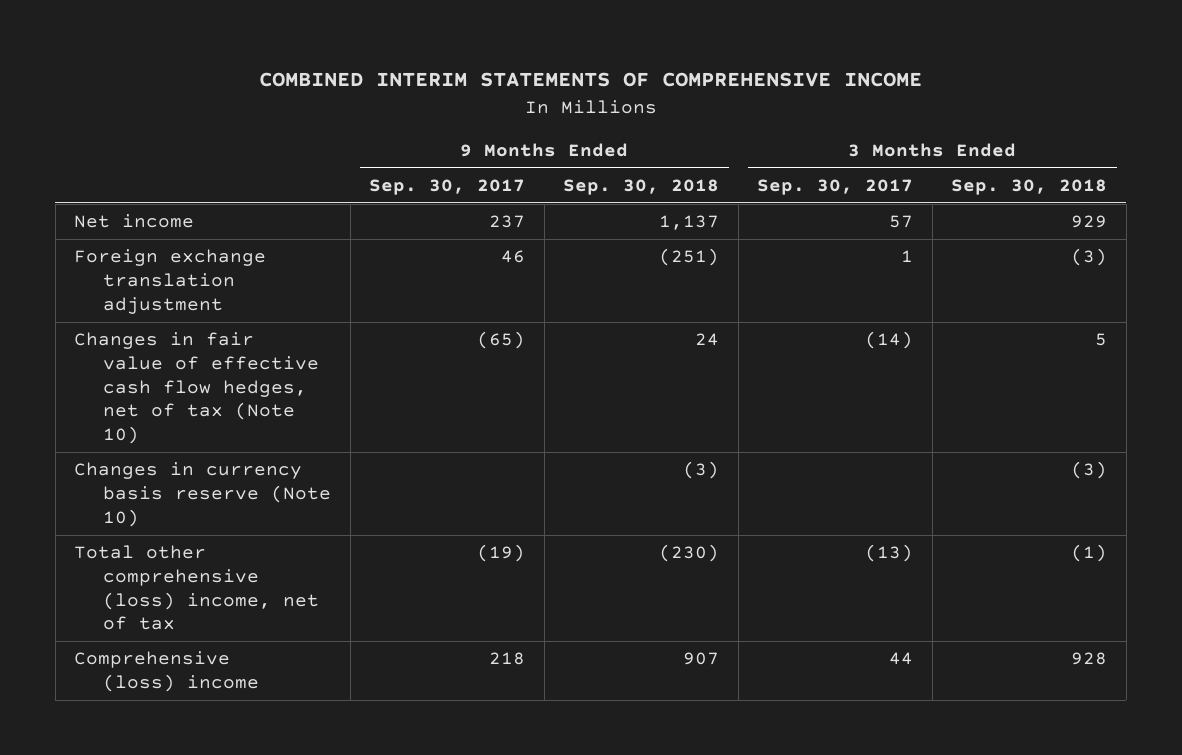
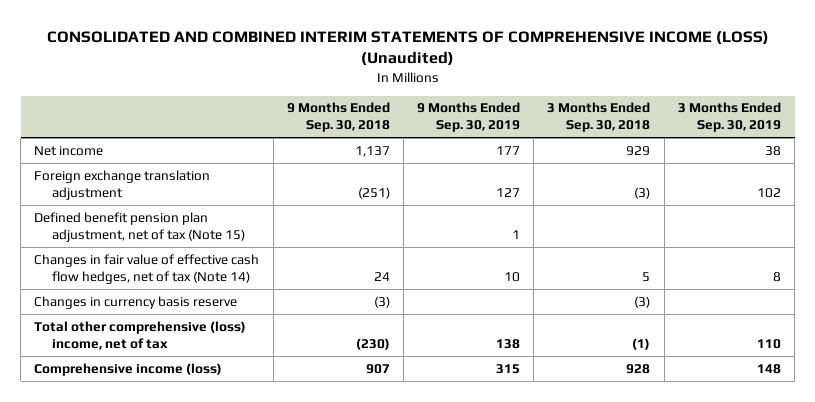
- COMBINED INTERIM STATEMENTS OF COMPREHENSIVE INCOME
+ CONSOLIDATED AND COMBINED INTERIM STATEMENTS OF COMPREHENSIVE INCOME (LOSS) (Unaudited)
- | 9 Months Ended Sep. 30, 2017 | 9 Months Ended Sep. 30, 2018 | 3 Months Ended Sep. 30, 2017 | 3 Months Ended Sep. 30, 2018
+ | 9 Months Ended Sep. 30, 2018 | 9 Months Ended Sep. 30, 2019 | 3 Months Ended Sep. 30, 2018 | 3 Months Ended Sep. 30, 2019
- Changes in fair value of effective cash flow hedges, net of tax (Note 10) | (65) | 24 | (14) | 5
- Changes in currency basis reserve (Note 10) | | (3) | | (3)
+ Defined benefit pension plan adjustment, net of tax (Note 15) | | 1 | |
+ Changes in fair value of effective cash flow hedges, net of tax (Note 14) | 24 | 10 | 5 | 8
+ Changes in currency basis reserve | (3) | | (3) |
- Comprehensive (loss) income | 218 | 907 | 44 | 928
+ Comprehensive income (loss) | 907 | 315 | 928 | 148

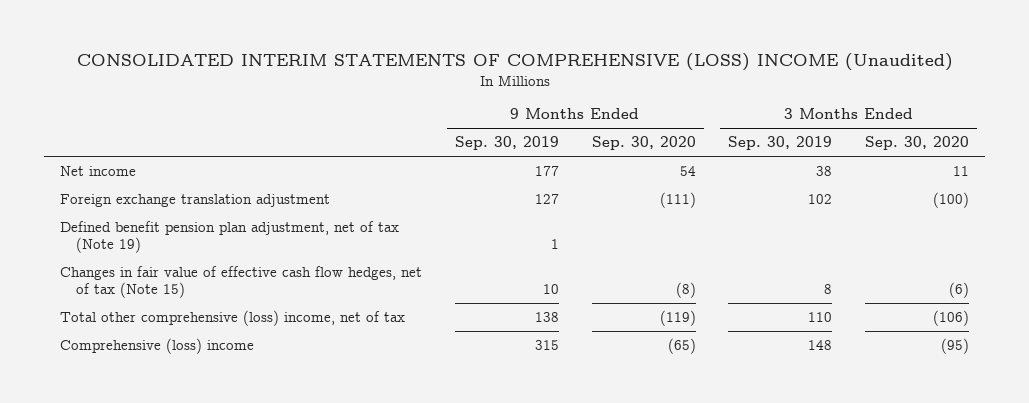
- CONSOLIDATED AND COMBINED INTERIM STATEMENTS OF COMPREHENSIVE INCOME (LOSS) (Unaudited)
+ CONSOLIDATED INTERIM STATEMENTS OF COMPREHENSIVE (LOSS) INCOME (Unaudited)
- | 9 Months Ended Sep. 30, 2018 | 9 Months Ended Sep. 30, 2019 | 3 Months Ended Sep. 30, 2018 | 3 Months Ended Sep. 30, 2019
+ | 9 Months Ended Sep. 30, 2019 | 9 Months Ended Sep. 30, 2020 | 3 Months Ended Sep. 30, 2019 | 3 Months Ended Sep. 30, 2020
- Defined benefit pension plan adjustment, net of tax (Note 15) | | 1 | |
- Changes in fair value of effective cash flow hedges, net of tax (Note 14) | 24 | 10 | 5 | 8
- Changes in currency basis reserve | (3) | | (3) |
+ Defined benefit pension plan adjustment, net of tax (Note 19) | 1 | | |
+ Changes in fair value of effective cash flow hedges, net of tax (Note 15) | 10 | (8) | 8 | (6)
- Comprehensive income (loss) | 907 | 315 | 928 | 148
+ Comprehensive (loss) income | 315 | (65) | 148 | (95)

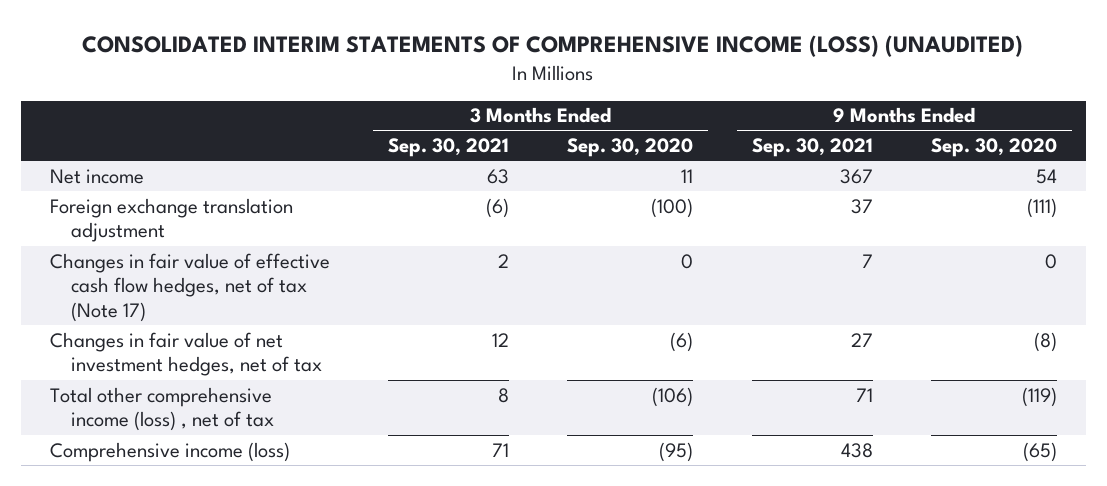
- CONSOLIDATED INTERIM STATEMENTS OF COMPREHENSIVE (LOSS) INCOME (Unaudited)
+ CONSOLIDATED INTERIM STATEMENTS OF COMPREHENSIVE INCOME (LOSS) (UNAUDITED)
- | 9 Months Ended Sep. 30, 2019 | 9 Months Ended Sep. 30, 2020 | 3 Months Ended Sep. 30, 2019 | 3 Months Ended Sep. 30, 2020
+ | 3 Months Ended Sep. 30, 2021 | 3 Months Ended Sep. 30, 2020 | 9 Months Ended Sep. 30, 2021 | 9 Months Ended Sep. 30, 2020
- Defined benefit pension plan adjustment, net of tax (Note 19) | 1 | | |
- Changes in fair value of effective cash flow hedges, net of tax (Note 15) | 10 | (8) | 8 | (6)
- Total other comprehensive (loss) income, net of tax | 138 | (119) | 110 | (106)
- Comprehensive (loss) income | 315 | (65) | 148 | (95)
+ Changes in fair value of effective cash flow hedges, net of tax (Note 17) | 2 | 0 | 7 | 0
+ Changes in fair value of net investment hedges, net of tax | 12 | (6) | 27 | (8)
+ Total other comprehensive income (loss) , net of tax | 8 | (106) | 71 | (119)
+ Comprehensive income (loss) | 71 | (95) | 438 | (65)

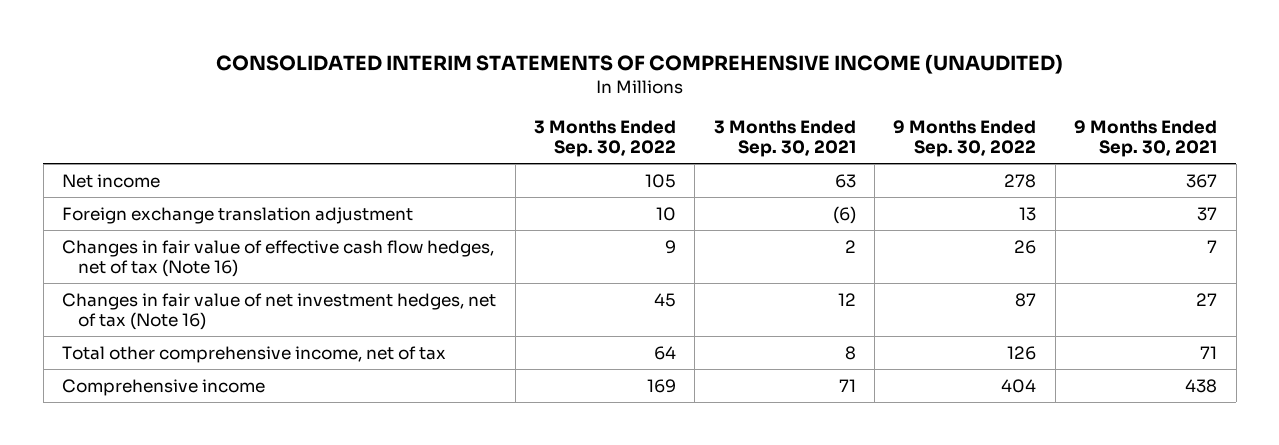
- CONSOLIDATED INTERIM STATEMENTS OF COMPREHENSIVE INCOME (LOSS) (UNAUDITED)
+ CONSOLIDATED INTERIM STATEMENTS OF COMPREHENSIVE INCOME (UNAUDITED)
- | 3 Months Ended Sep. 30, 2021 | 3 Months Ended Sep. 30, 2020 | 9 Months Ended Sep. 30, 2021 | 9 Months Ended Sep. 30, 2020
+ | 3 Months Ended Sep. 30, 2022 | 3 Months Ended Sep. 30, 2021 | 9 Months Ended Sep. 30, 2022 | 9 Months Ended Sep. 30, 2021
- Changes in fair value of effective cash flow hedges, net of tax (Note 17) | 2 | 0 | 7 | 0
- Changes in fair value of net investment hedges, net of tax | 12 | (6) | 27 | (8)
- Total other comprehensive income (loss) , net of tax | 8 | (106) | 71 | (119)
- Comprehensive income (loss) | 71 | (95) | 438 | (65)
+ Changes in fair value of effective cash flow hedges, net of tax (Note 16) | 9 | 2 | 26 | 7
+ Changes in fair value of net investment hedges, net of tax (Note 16) | 45 | 12 | 87 | 27
+ Total other comprehensive income, net of tax | 64 | 8 | 126 | 71
+ Comprehensive income | 169 | 71 | 404 | 438

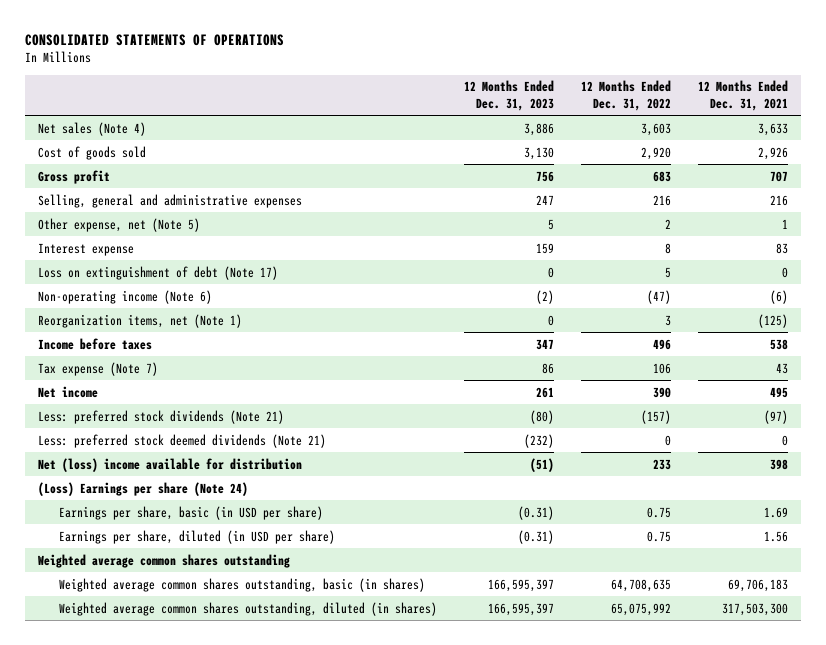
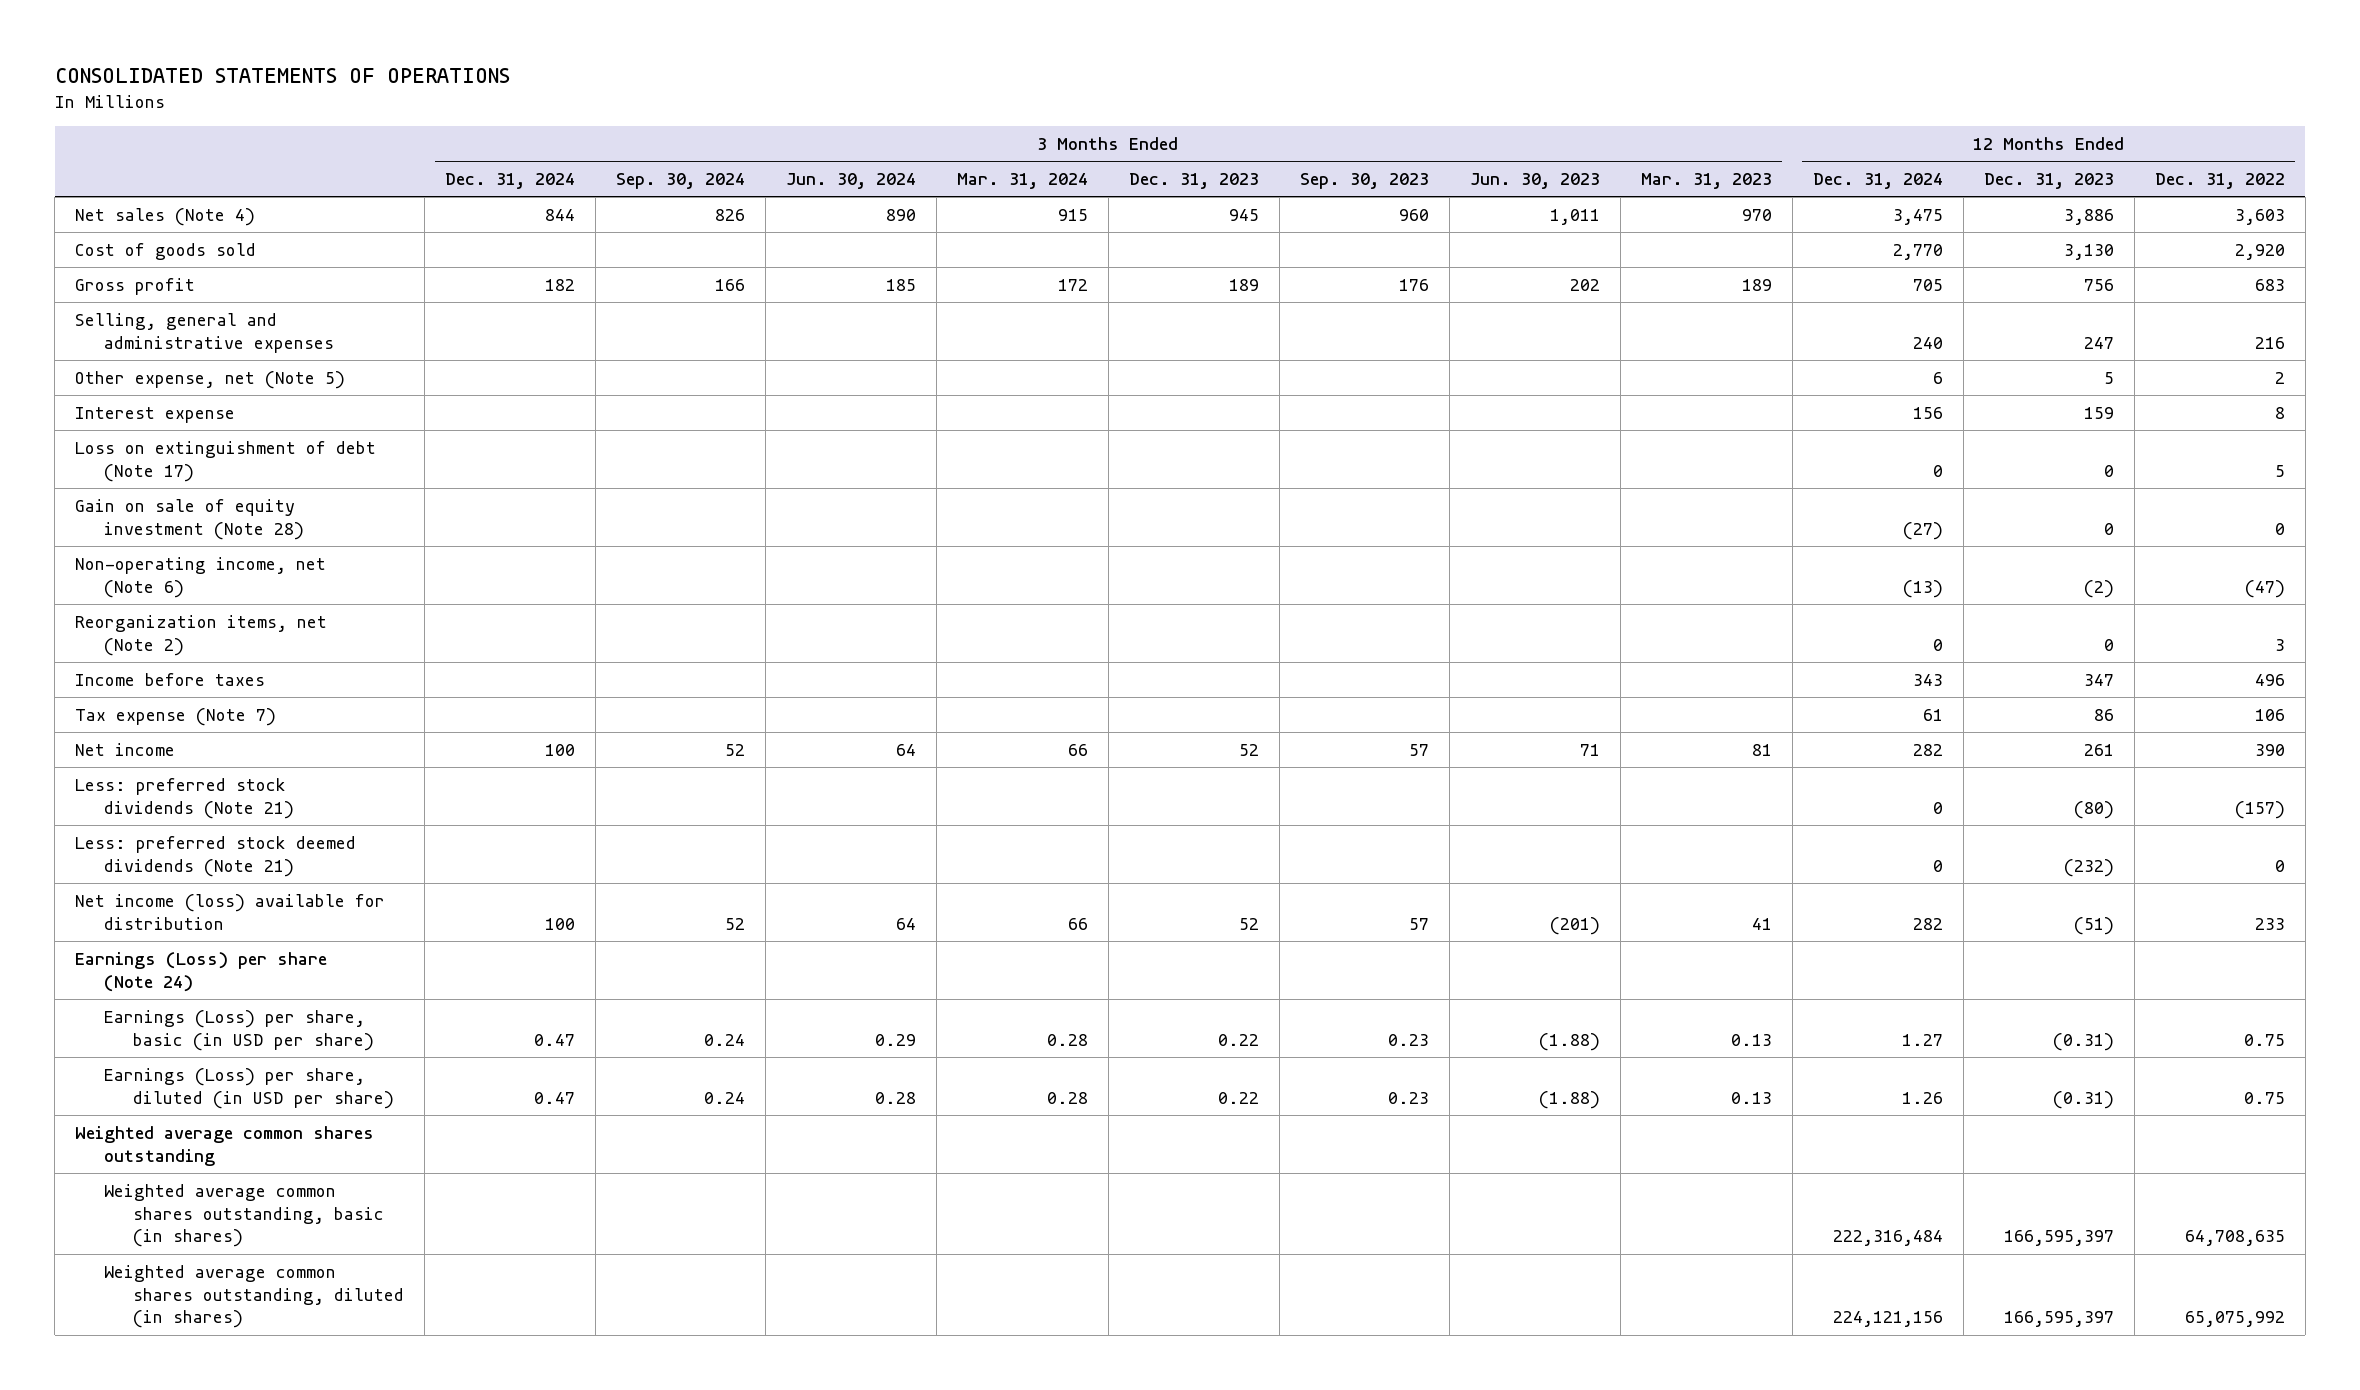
- | 12 Months Ended Dec. 31, 2023 | 12 Months Ended Dec. 31, 2022 | 12 Months Ended Dec. 31, 2021
+ | 3 Months Ended Dec. 31, 2024 | 3 Months Ended Sep. 30, 2024 | 3 Months Ended Jun. 30, 2024 | 3 Months Ended Mar. 31, 2024 | 3 Months Ended Dec. 31, 2023 | 3 Months Ended Sep. 30, 2023 | 3 Months Ended Jun. 30, 2023 | 3 Months Ended Mar. 31, 2023 | 12 Months Ended Dec. 31, 2024 | 12 Months Ended Dec. 31, 2023 | 12 Months Ended Dec. 31, 2022
- Non-operating income (Note 6) | (2) | (47) | (6)
- Reorganization items, net (Note 1) | 0 | 3 | (125)
+ Gain on sale of equity investment (Note 28) | | | | | | | | | (27) | 0 | 0
+ Non-operating income, net (Note 6) | | | | | | | | | (13) | (2) | (47)
+ Reorganization items, net (Note 2) | | | | | | | | | 0 | 0 | 3
- Net (loss) income available for distribution | (51) | 233 | 398
- (Loss) Earnings per share (Note 24)
- Earnings per share, basic (in USD per share) | (0.31) | 0.75 | 1.69
- Earnings per share, diluted (in USD per share) | (0.31) | 0.75 | 1.56
+ Net income (loss) available for distribution | 100 | 52 | 64 | 66 | 52 | 57 | (201) | 41 | 282 | (51) | 233
+ Earnings (Loss) per share (Note 24)
+ Earnings (Loss) per share, basic (in USD per share) | 0.47 | 0.24 | 0.29 | 0.28 | 0.22 | 0.23 | (1.88) | 0.13 | 1.27 | (0.31) | 0.75
+ Earnings (Loss) per share, diluted (in USD per share) | 0.47 | 0.24 | 0.28 | 0.28 | 0.22 | 0.23 | (1.88) | 0.13 | 1.26 | (0.31) | 0.75

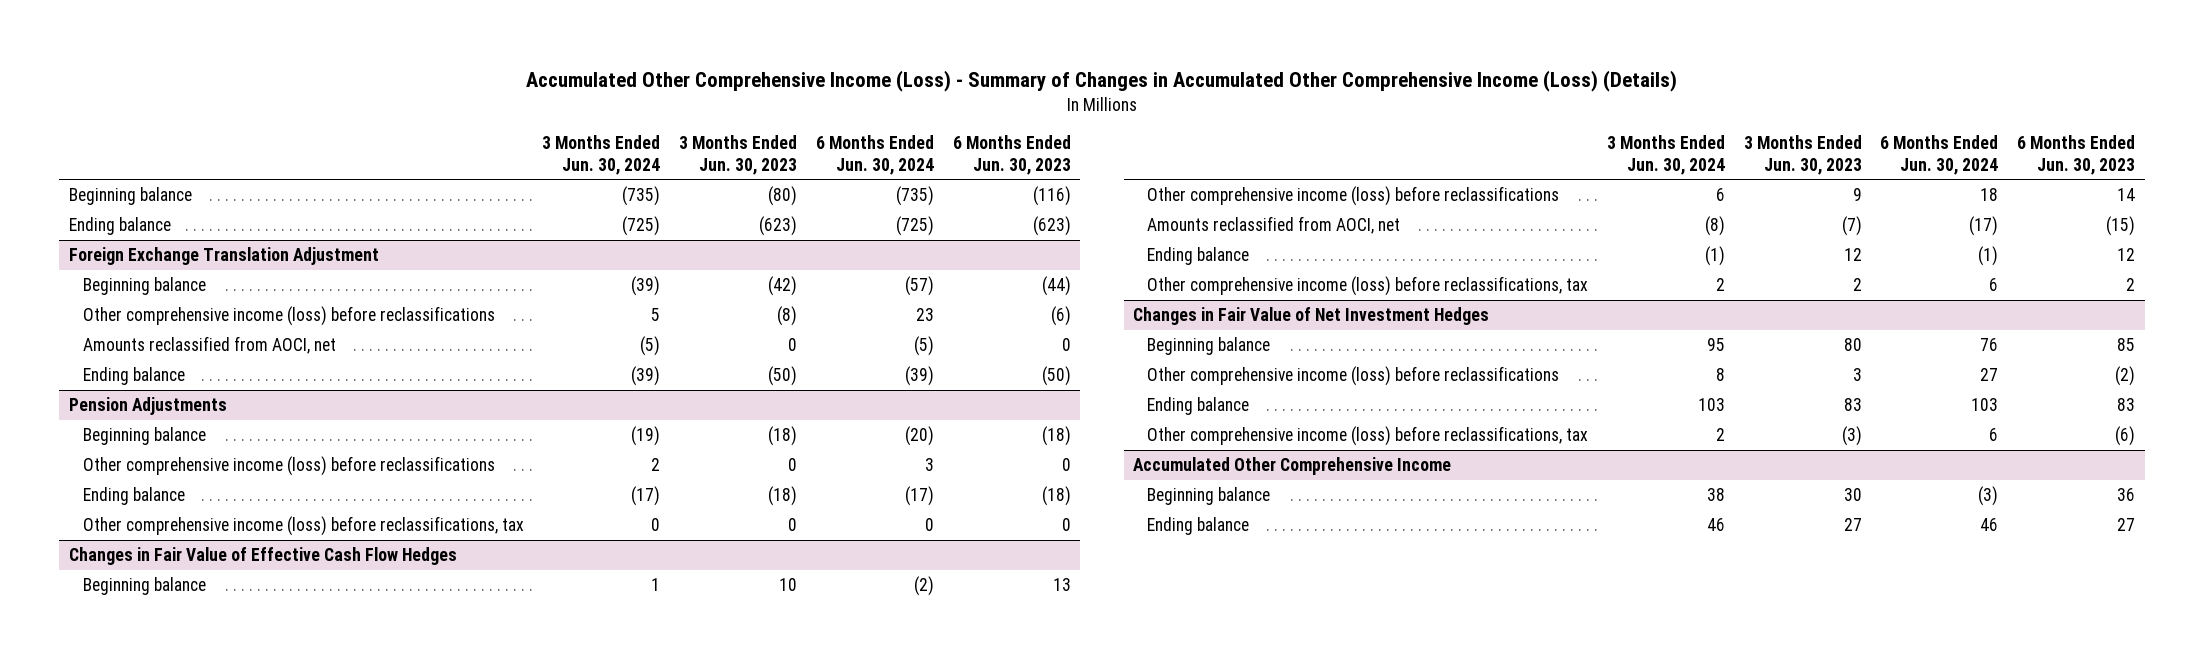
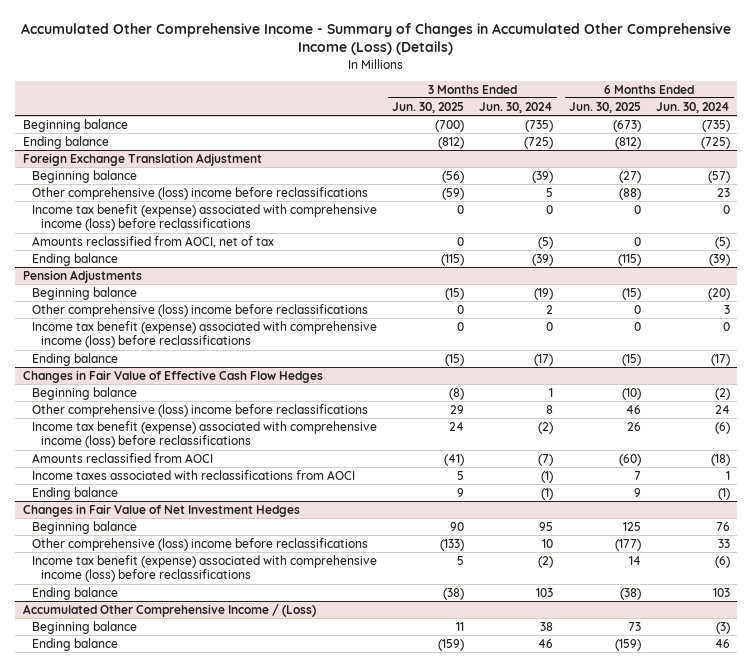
- Accumulated Other Comprehensive Income (Loss) - Summary of Changes in Accumulated Other Comprehensive Income (Loss) (Details)
+ Accumulated Other Comprehensive Income - Summary of Changes in Accumulated Other Comprehensive Income (Loss) (Details)
- | 3 Months Ended Jun. 30, 2024 | 3 Months Ended Jun. 30, 2023 | 6 Months Ended Jun. 30, 2024 | 6 Months Ended Jun. 30, 2023
+ | 3 Months Ended Jun. 30, 2025 | 3 Months Ended Jun. 30, 2024 | 6 Months Ended Jun. 30, 2025 | 6 Months Ended Jun. 30, 2024
@ Foreign Exchange Translation Adjustment
- Other comprehensive income (loss) before reclassifications | 5 | (8) | 23 | (6)
- Amounts reclassified from AOCI, net | (5) | 0 | (5) | 0
+ Other comprehensive (loss) income before reclassifications | (59) | 5 | (88) | 23
+ Income tax benefit (expense) associated with comprehensive income (loss) before reclassifications | 0 | 0 | 0 | 0
+ Amounts reclassified from AOCI, net of tax | 0 | (5) | 0 | (5)
@ Pension Adjustments
- Other comprehensive income (loss) before reclassifications | 2 | 0 | 3 | 0
+ Other comprehensive (loss) income before reclassifications | 0 | 2 | 0 | 3
+ Income tax benefit (expense) associated with comprehensive income (loss) before reclassifications | 0 | 0 | 0 | 0
- Other comprehensive income (loss) before reclassifications, tax | 0 | 0 | 0 | 0
@ Changes in Fair Value of Effective Cash Flow Hedges
- Other comprehensive income (loss) before reclassifications | 6 | 9 | 18 | 14
- Amounts reclassified from AOCI, net | (8) | (7) | (17) | (15)
+ Other comprehensive (loss) income before reclassifications | 29 | 8 | 46 | 24
+ Income tax benefit (expense) associated with comprehensive income (loss) before reclassifications | 24 | (2) | 26 | (6)
+ Amounts reclassified from AOCI | (41) | (7) | (60) | (18)
+ Income taxes associated with reclassifications from AOCI | 5 | (1) | 7 | 1
- Other comprehensive income (loss) before reclassifications, tax | 2 | 2 | 6 | 2
@ Changes in Fair Value of Net Investment Hedges
- Other comprehensive income (loss) before reclassifications | 8 | 3 | 27 | (2)
+ Other comprehensive (loss) income before reclassifications | (133) | 10 | (177) | 33
+ Income tax benefit (expense) associated with comprehensive income (loss) before reclassifications | 5 | (2) | 14 | (6)
- Other comprehensive income (loss) before reclassifications, tax | 2 | (3) | 6 | (6)
- Accumulated Other Comprehensive Income
+ Accumulated Other Comprehensive Income / (Loss)

